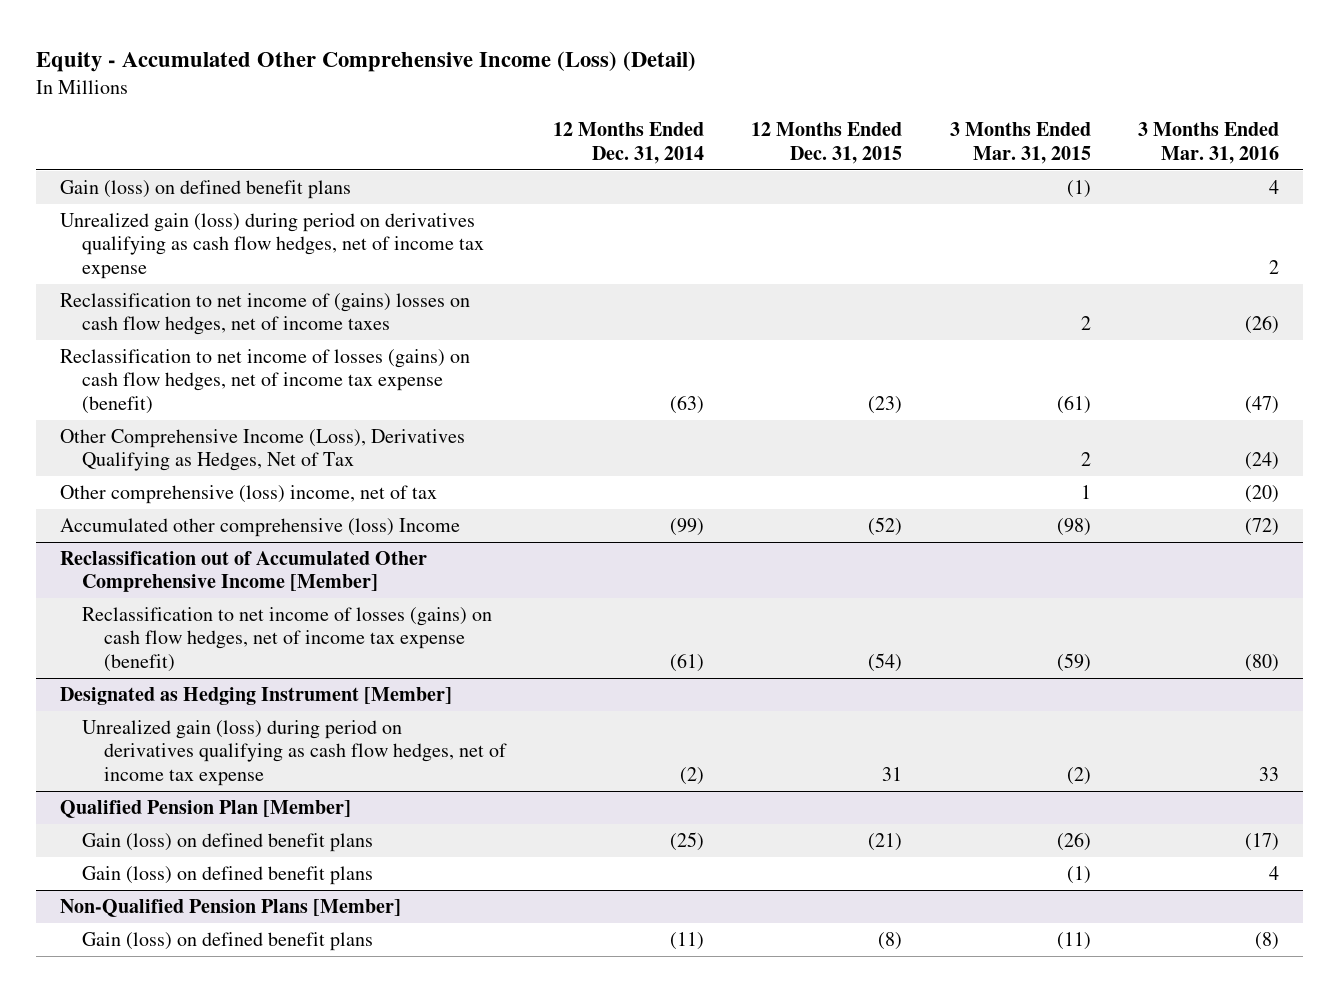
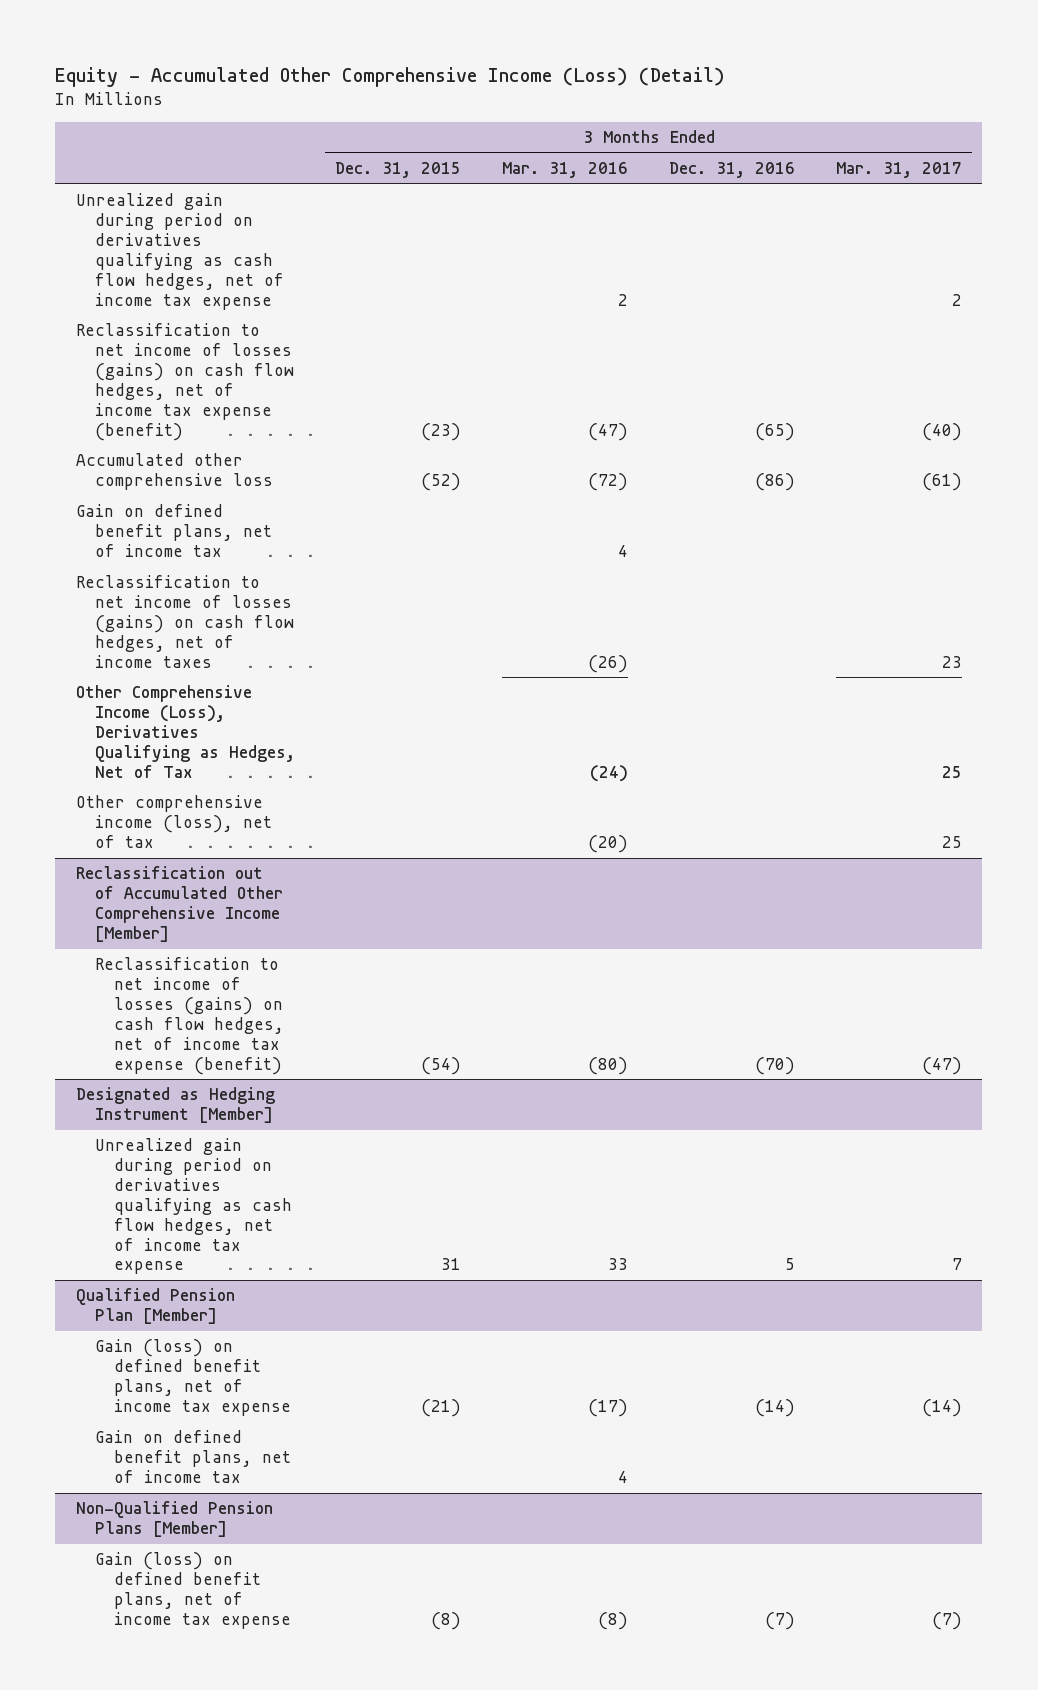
- | 12 Months Ended Dec. 31, 2014 | 12 Months Ended Dec. 31, 2015 | 3 Months Ended Mar. 31, 2015 | 3 Months Ended Mar. 31, 2016
+ | 3 Months Ended Dec. 31, 2015 | 3 Months Ended Mar. 31, 2016 | 3 Months Ended Dec. 31, 2016 | 3 Months Ended Mar. 31, 2017
- Gain (loss) on defined benefit plans | | | (1) | 4
- Unrealized gain (loss) during period on derivatives qualifying as cash flow hedges, net of income tax expense | | | | 2
- Reclassification to net income of (gains) losses on cash flow hedges, net of income taxes | | | 2 | (26)
+ Unrealized gain during period on derivatives qualifying as cash flow hedges, net of income tax expense | | 2 | | 2
+ Accumulated other comprehensive loss | (52) | (72) | (86) | (61)
+ Gain on defined benefit plans, net of income tax | | 4 | |
+ Reclassification to net income of losses (gains) on cash flow hedges, net of income taxes | | (26) | | 23
- Other comprehensive (loss) income, net of tax | | | 1 | (20)
- Accumulated other comprehensive (loss) Income | (99) | (52) | (98) | (72)
+ Other comprehensive income (loss), net of tax | | (20) | | 25
@ Designated as Hedging Instrument [Member]
- Unrealized gain (loss) during period on derivatives qualifying as cash flow hedges, net of income tax expense | (2) | 31 | (2) | 33
+ Unrealized gain during period on derivatives qualifying as cash flow hedges, net of income tax expense | 31 | 33 | 5 | 7
@ Qualified Pension Plan [Member]
- Gain (loss) on defined benefit plans | (25) | (21) | (26) | (17)
- Gain (loss) on defined benefit plans | | | (1) | 4
+ Gain (loss) on defined benefit plans, net of income tax expense | (21) | (17) | (14) | (14)
+ Gain on defined benefit plans, net of income tax | | 4 | |
@ Non-Qualified Pension Plans [Member]
- Gain (loss) on defined benefit plans | (11) | (8) | (11) | (8)
+ Gain (loss) on defined benefit plans, net of income tax expense | (8) | (8) | (7) | (7)

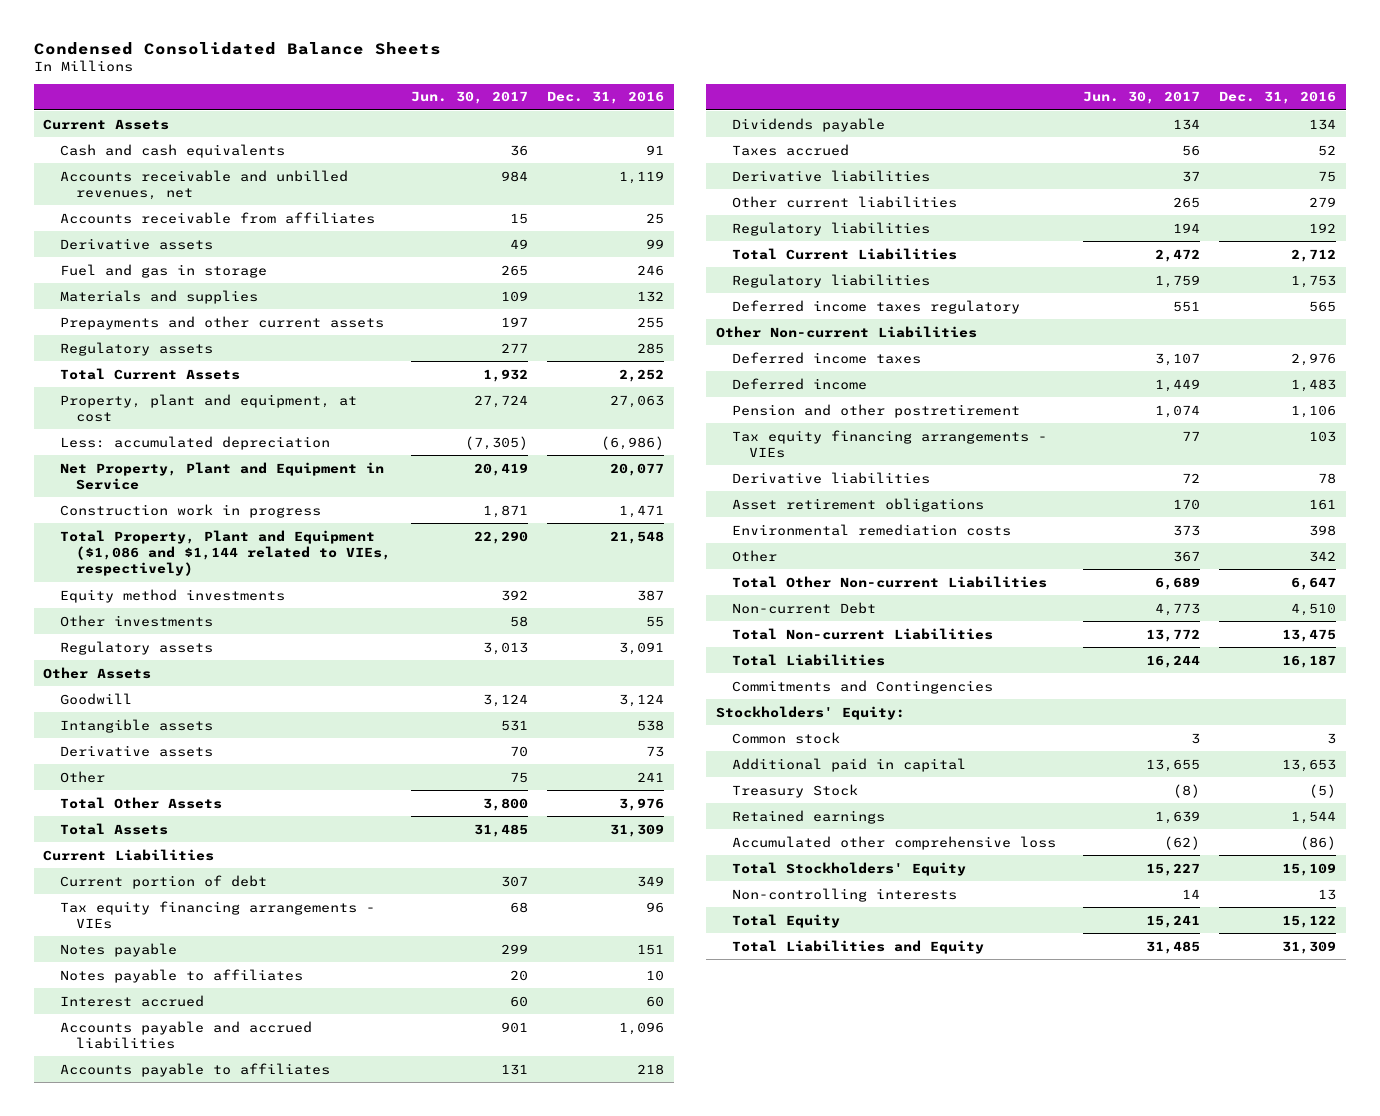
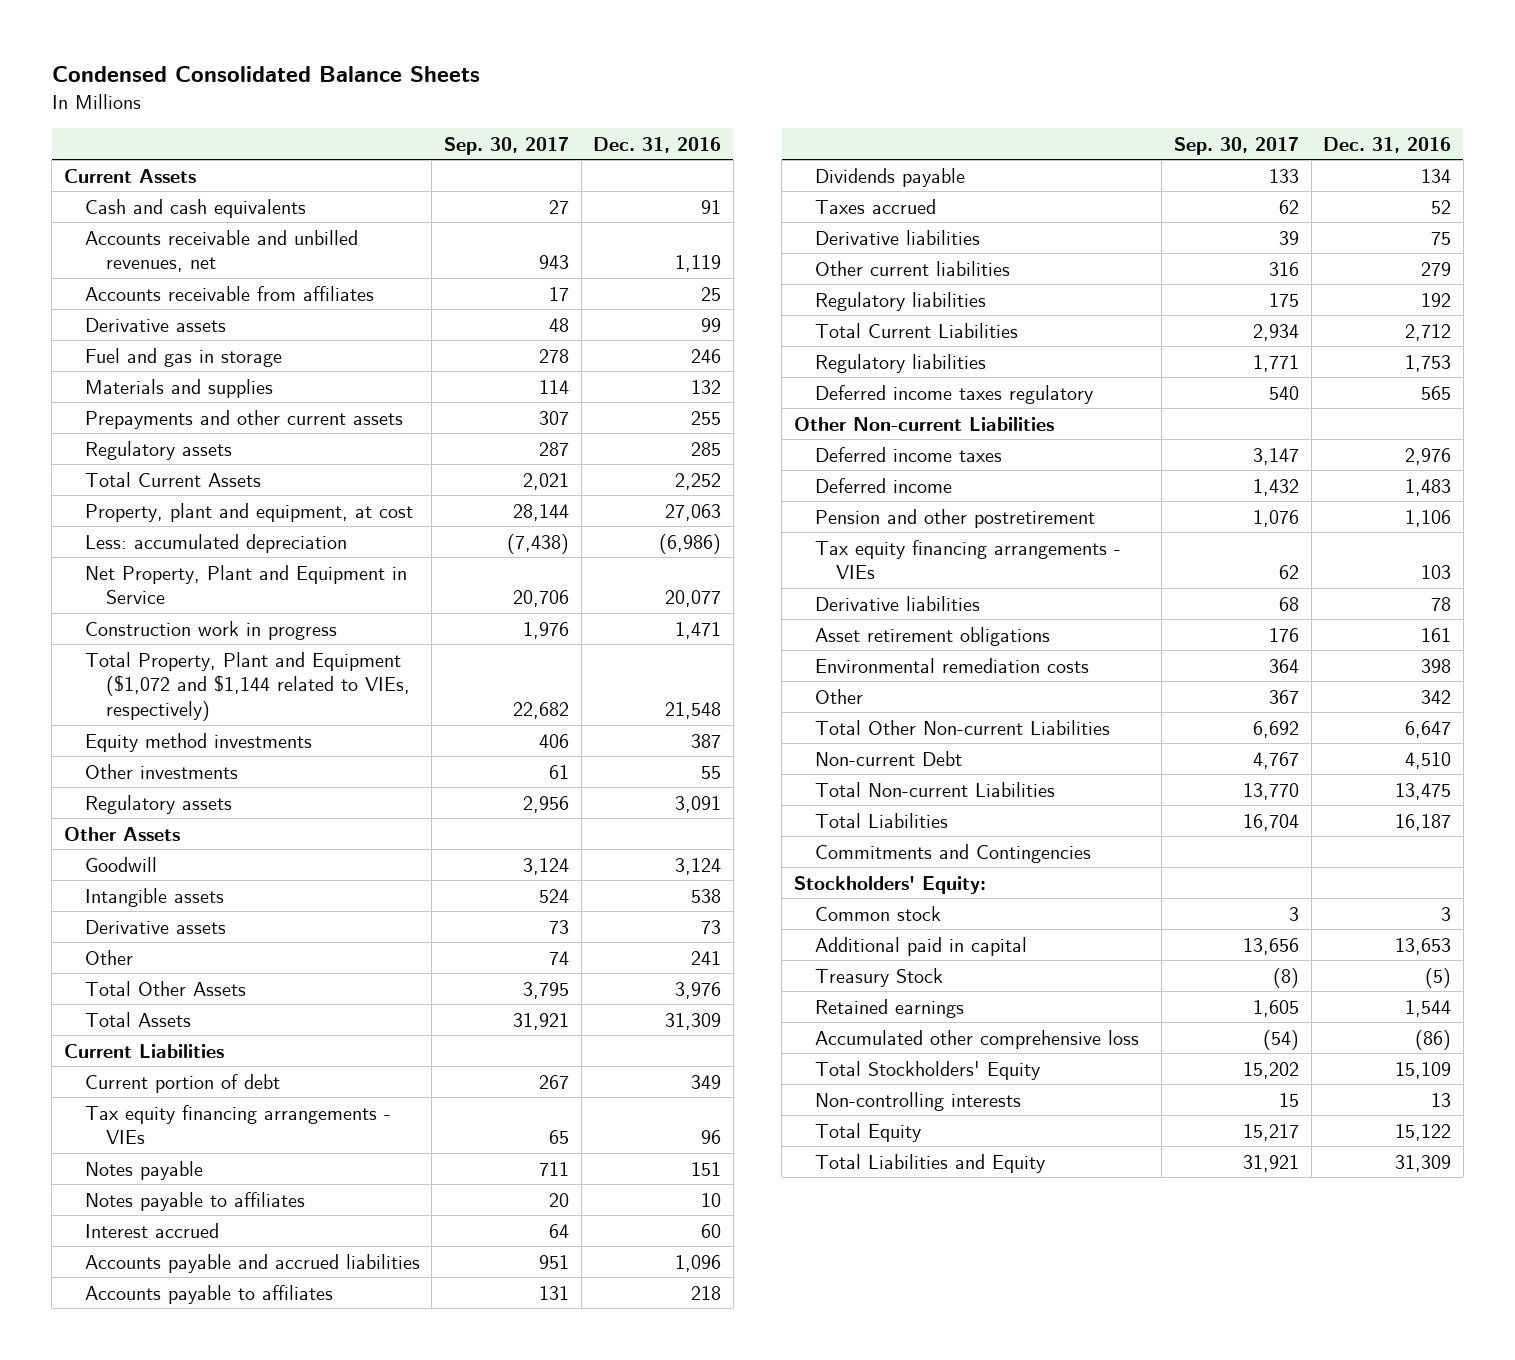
- | Jun. 30, 2017 | Dec. 31, 2016
+ | Sep. 30, 2017 | Dec. 31, 2016
- Total Property, Plant and Equipment ($1,086 and $1,144 related to VIEs, respectively) | 22,290 | 21,548
+ Total Property, Plant and Equipment ($1,072 and $1,144 related to VIEs, respectively) | 22,682 | 21,548

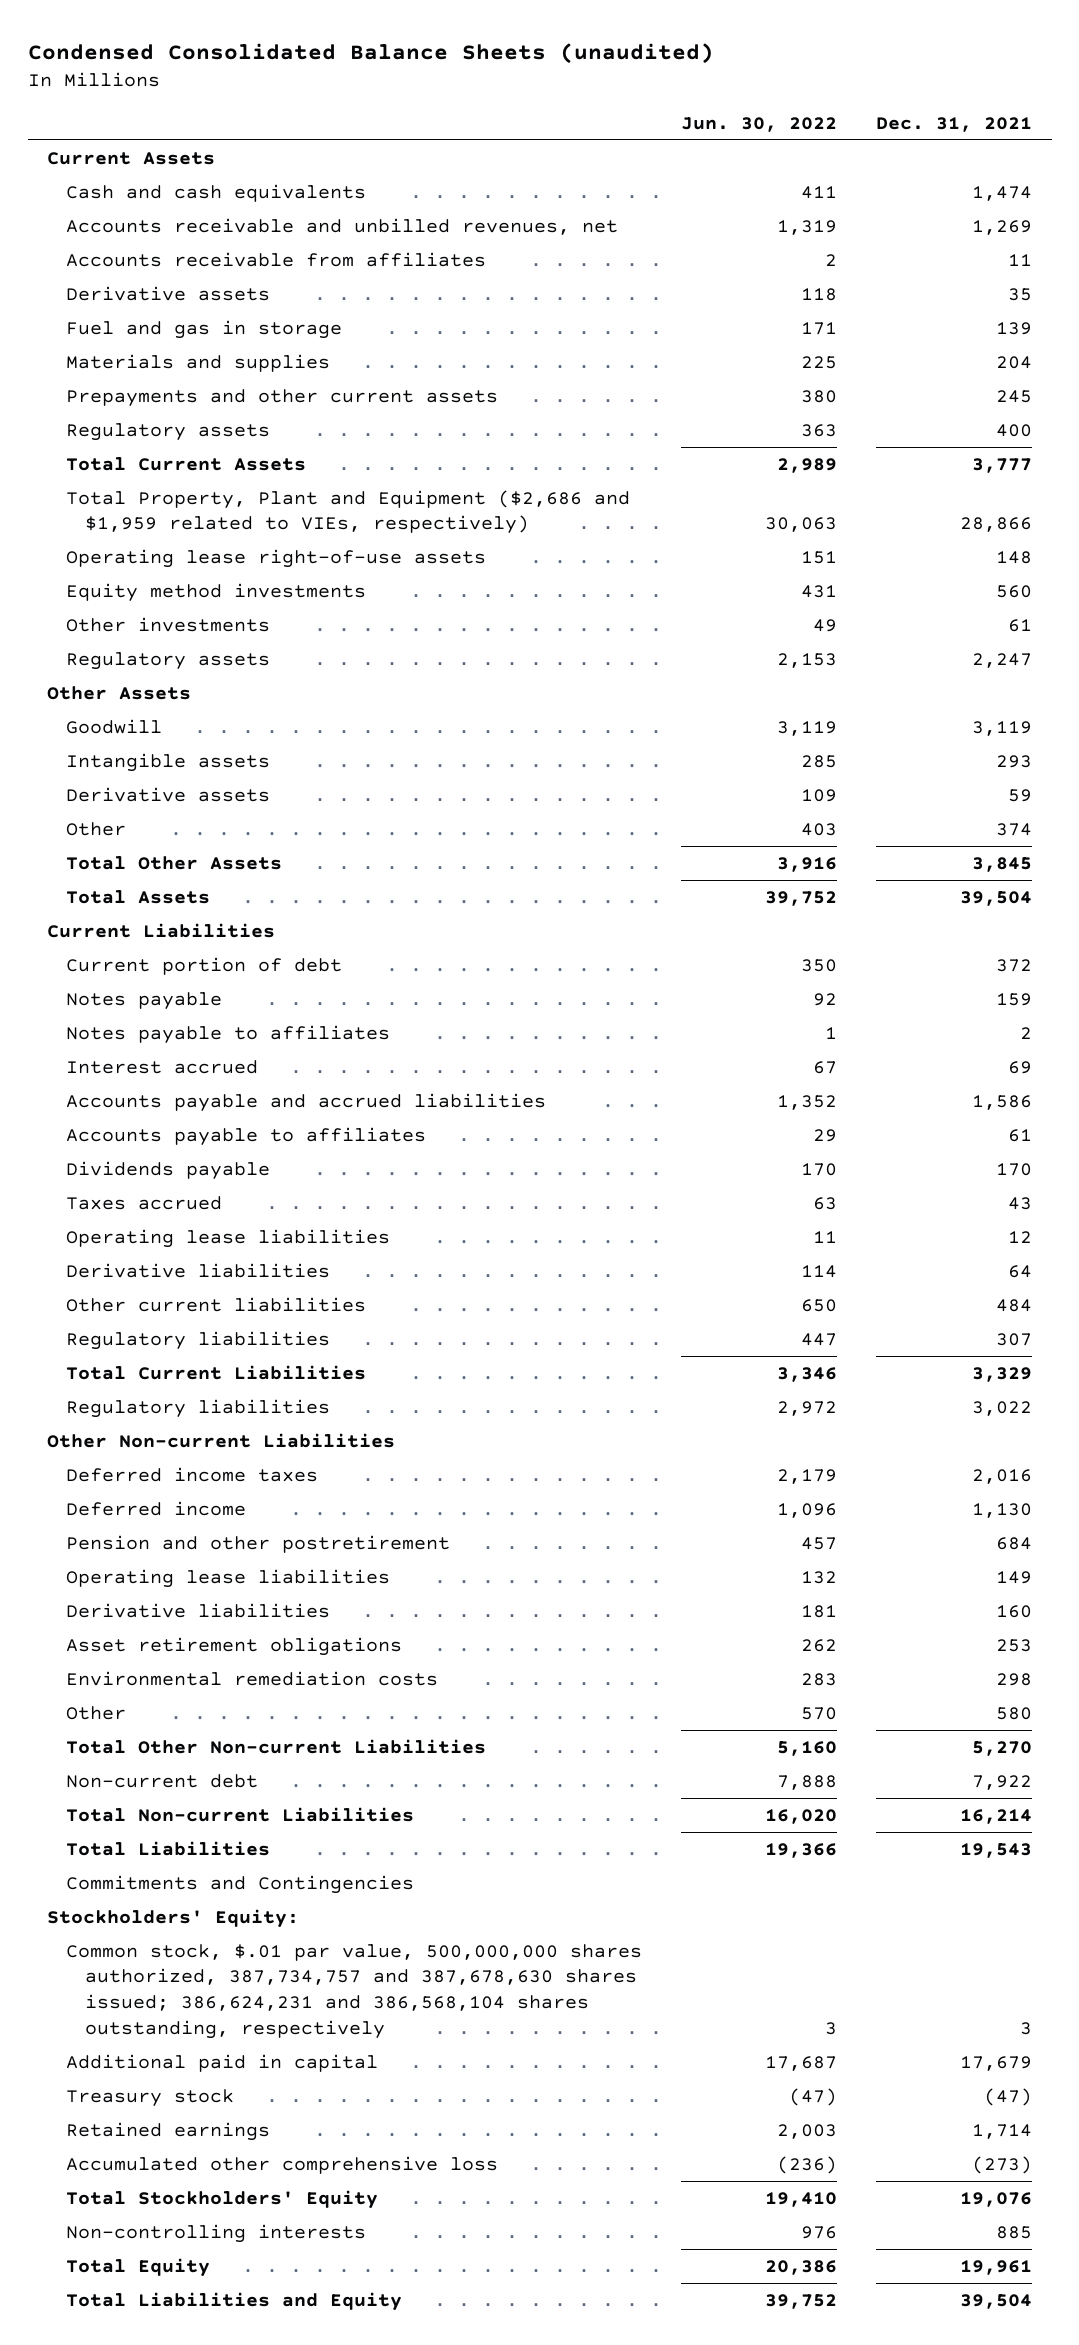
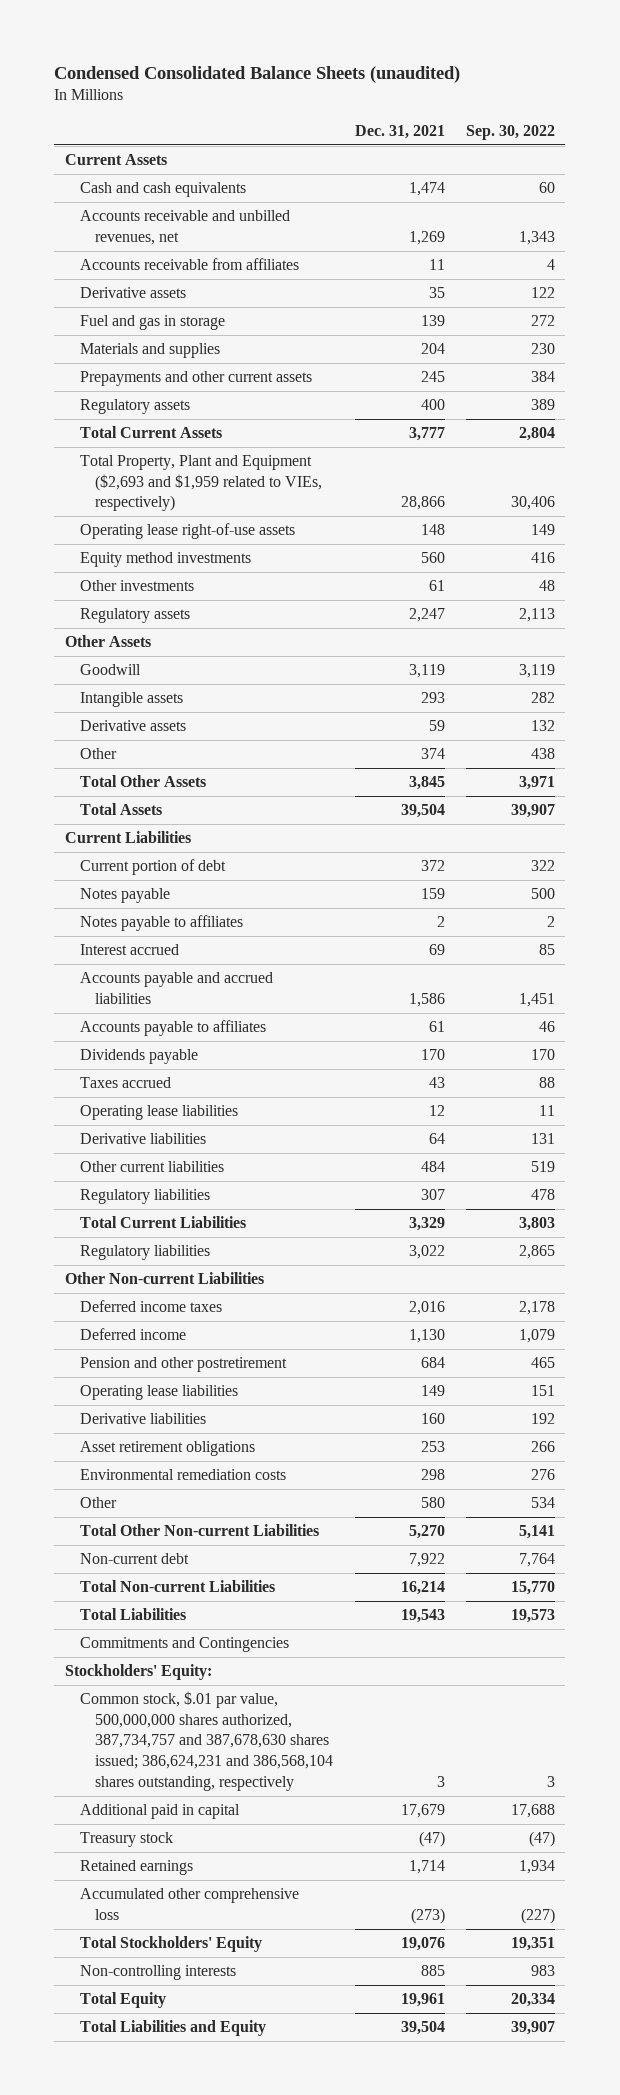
- | Jun. 30, 2022 | Dec. 31, 2021
+ | Dec. 31, 2021 | Sep. 30, 2022
- Total Property, Plant and Equipment ($2,686 and $1,959 related to VIEs, respectively) | 30,063 | 28,866
+ Total Property, Plant and Equipment ($2,693 and $1,959 related to VIEs, respectively) | 28,866 | 30,406

